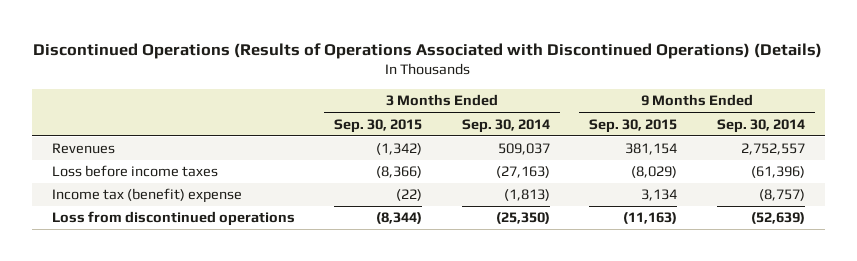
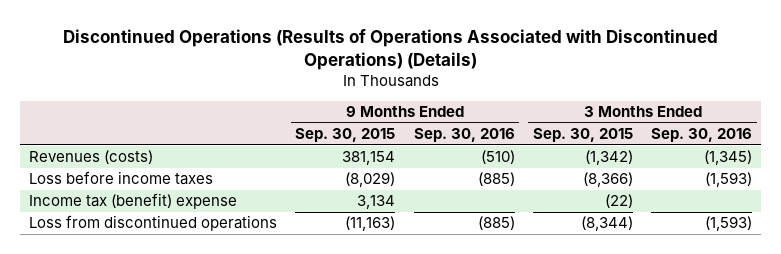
- | 3 Months Ended Sep. 30, 2015 | 3 Months Ended Sep. 30, 2014 | 9 Months Ended Sep. 30, 2015 | 9 Months Ended Sep. 30, 2014
+ | 9 Months Ended Sep. 30, 2015 | 9 Months Ended Sep. 30, 2016 | 3 Months Ended Sep. 30, 2015 | 3 Months Ended Sep. 30, 2016
- Revenues | (1,342) | 509,037 | 381,154 | 2,752,557
+ Revenues (costs) | 381,154 | (510) | (1,342) | (1,345)

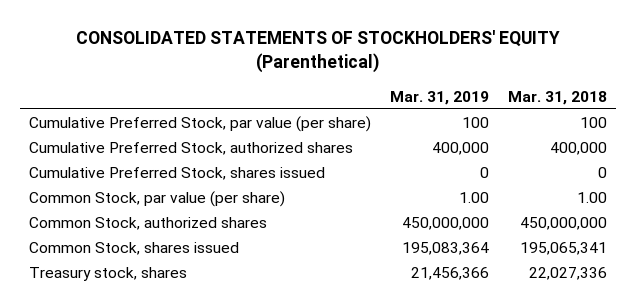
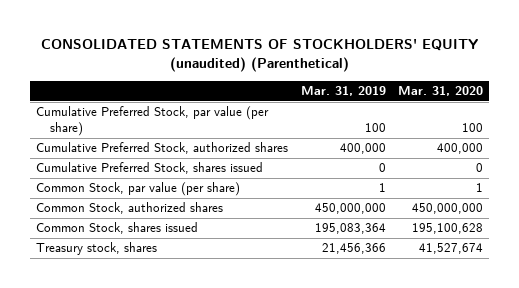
- CONSOLIDATED STATEMENTS OF STOCKHOLDERS' EQUITY (Parenthetical)
+ CONSOLIDATED STATEMENTS OF STOCKHOLDERS' EQUITY (unaudited) (Parenthetical)
- | Mar. 31, 2019 | Mar. 31, 2018
+ | Mar. 31, 2019 | Mar. 31, 2020
- Common Stock, par value (per share) | 1.00 | 1.00
+ Common Stock, par value (per share) | 1 | 1

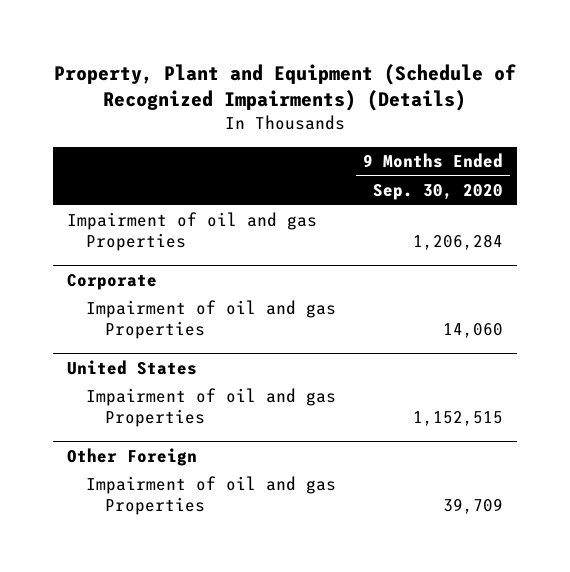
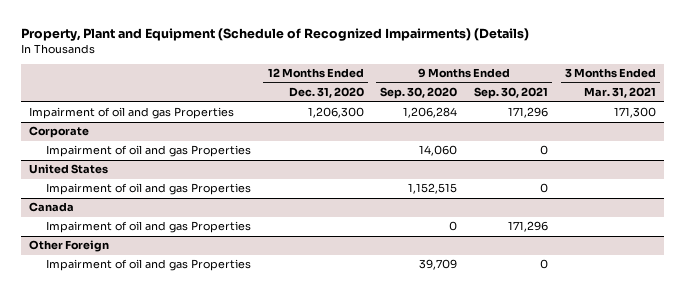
- | 9 Months Ended Sep. 30, 2020
+ | 12 Months Ended Dec. 31, 2020 | 9 Months Ended Sep. 30, 2020 | 9 Months Ended Sep. 30, 2021 | 3 Months Ended Mar. 31, 2021
+ Canada
+ Impairment of oil and gas Properties | | 0 | 171,296 |

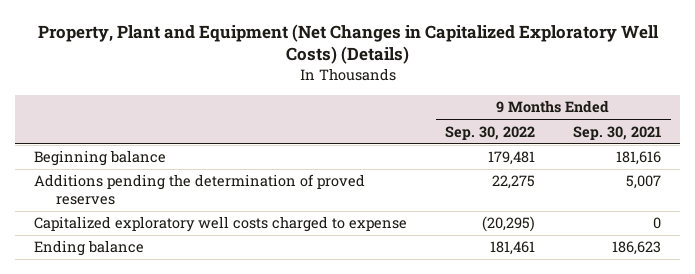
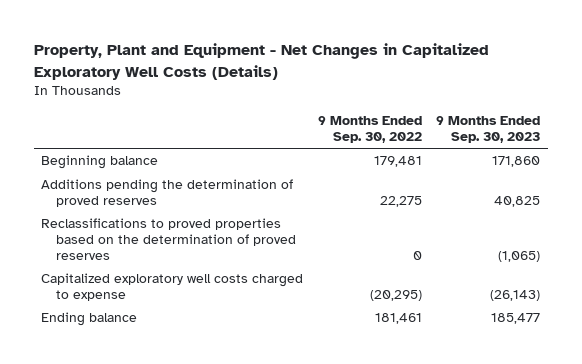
- Property, Plant and Equipment (Net Changes in Capitalized Exploratory Well Costs) (Details)
+ Property, Plant and Equipment - Net Changes in Capitalized Exploratory Well Costs (Details)
- | 9 Months Ended Sep. 30, 2022 | 9 Months Ended Sep. 30, 2021
+ | 9 Months Ended Sep. 30, 2022 | 9 Months Ended Sep. 30, 2023
+ Reclassifications to proved properties based on the determination of proved reserves | 0 | (1,065)

